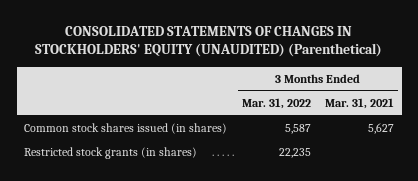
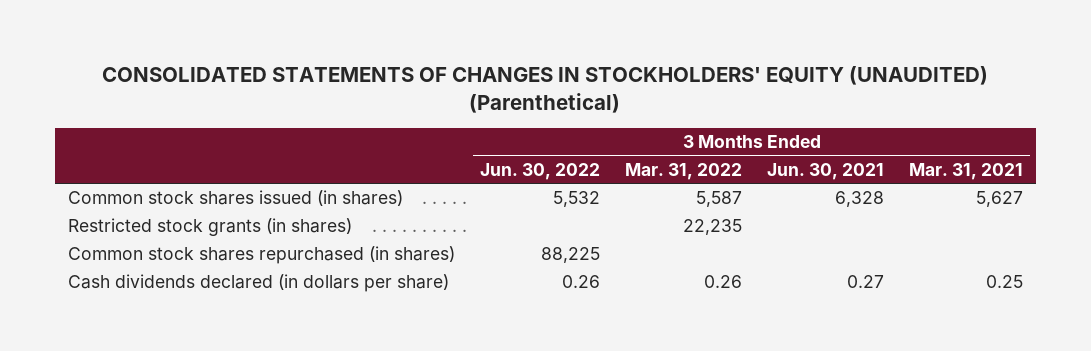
- | 3 Months Ended Mar. 31, 2022 | 3 Months Ended Mar. 31, 2021
+ | 3 Months Ended Jun. 30, 2022 | 3 Months Ended Mar. 31, 2022 | 3 Months Ended Jun. 30, 2021 | 3 Months Ended Mar. 31, 2021
+ Common stock shares repurchased (in shares) | 88,225 | | |
+ Cash dividends declared (in dollars per share) | 0.26 | 0.26 | 0.27 | 0.25

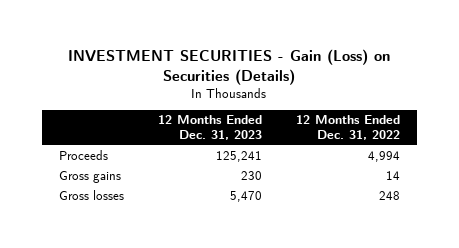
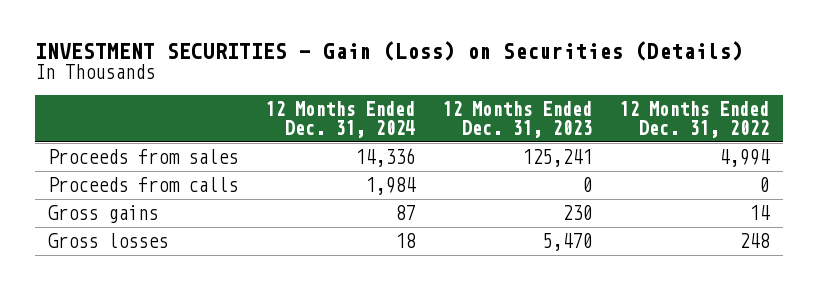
- | 12 Months Ended Dec. 31, 2023 | 12 Months Ended Dec. 31, 2022
+ | 12 Months Ended Dec. 31, 2024 | 12 Months Ended Dec. 31, 2023 | 12 Months Ended Dec. 31, 2022
- Proceeds | 125,241 | 4,994
+ Proceeds from sales | 14,336 | 125,241 | 4,994
+ Proceeds from calls | 1,984 | 0 | 0

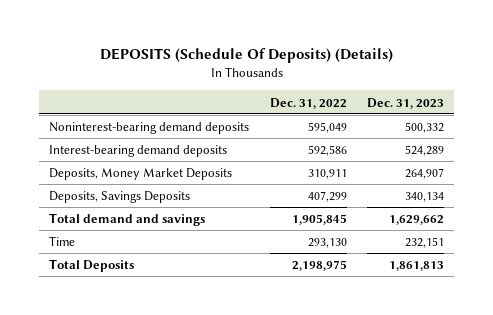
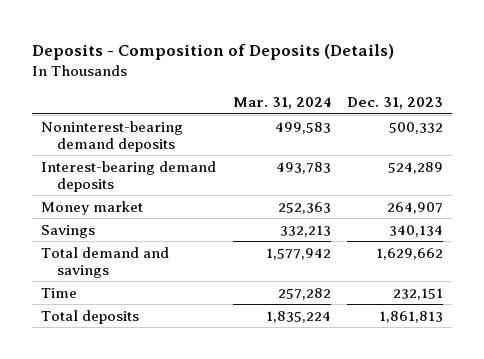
- DEPOSITS (Schedule Of Deposits) (Details)
+ Deposits - Composition of Deposits (Details)
- | Dec. 31, 2022 | Dec. 31, 2023
+ | Mar. 31, 2024 | Dec. 31, 2023
- Deposits, Money Market Deposits | 310,911 | 264,907
- Deposits, Savings Deposits | 407,299 | 340,134
+ Money market | 252,363 | 264,907
+ Savings | 332,213 | 340,134
- Total Deposits | 2,198,975 | 1,861,813
+ Total deposits | 1,835,224 | 1,861,813

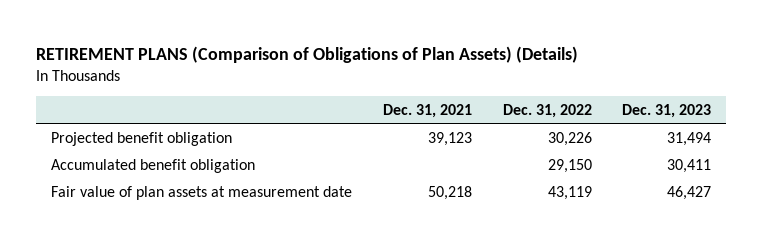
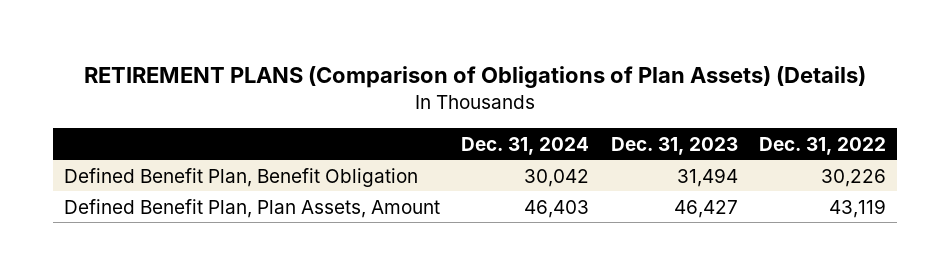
- | Dec. 31, 2021 | Dec. 31, 2022 | Dec. 31, 2023
+ | Dec. 31, 2024 | Dec. 31, 2023 | Dec. 31, 2022
- Projected benefit obligation | 39,123 | 30,226 | 31,494
- Accumulated benefit obligation | | 29,150 | 30,411
- Fair value of plan assets at measurement date | 50,218 | 43,119 | 46,427
+ Defined Benefit Plan, Benefit Obligation | 30,042 | 31,494 | 30,226
+ Defined Benefit Plan, Plan Assets, Amount | 46,403 | 46,427 | 43,119

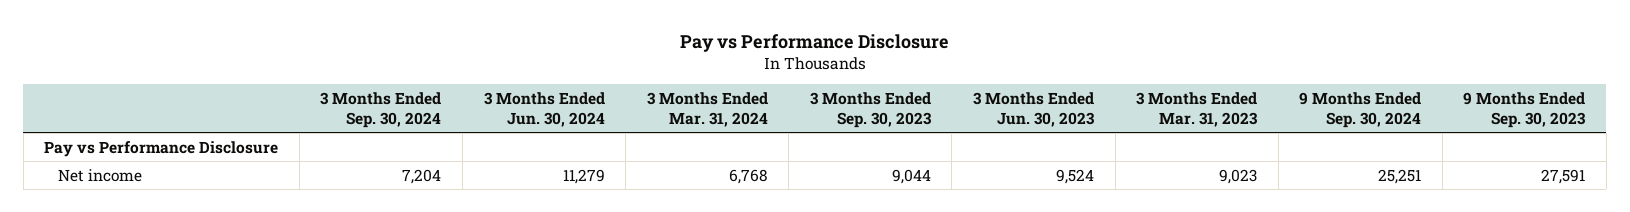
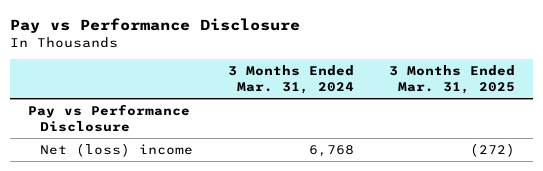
- | 3 Months Ended Sep. 30, 2024 | 3 Months Ended Jun. 30, 2024 | 3 Months Ended Mar. 31, 2024 | 3 Months Ended Sep. 30, 2023 | 3 Months Ended Jun. 30, 2023 | 3 Months Ended Mar. 31, 2023 | 9 Months Ended Sep. 30, 2024 | 9 Months Ended Sep. 30, 2023
+ | 3 Months Ended Mar. 31, 2024 | 3 Months Ended Mar. 31, 2025
- Net income | 7,204 | 11,279 | 6,768 | 9,044 | 9,524 | 9,023 | 25,251 | 27,591
+ Net (loss) income | 6,768 | (272)

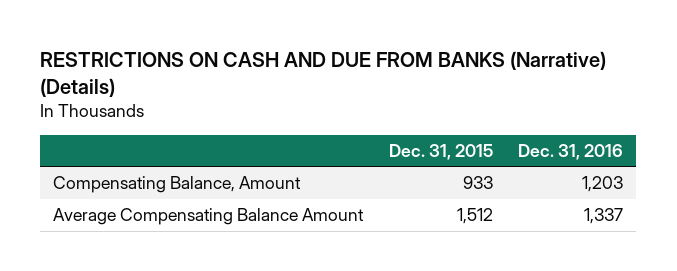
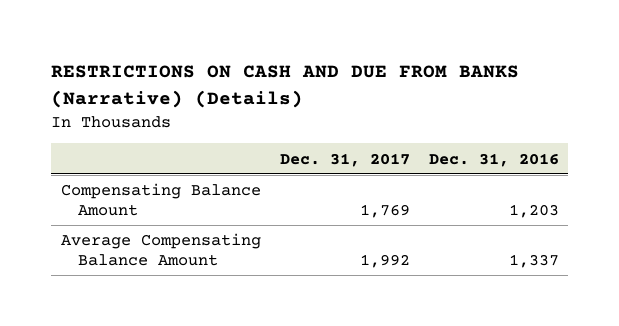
- | Dec. 31, 2015 | Dec. 31, 2016
+ | Dec. 31, 2017 | Dec. 31, 2016
- Compensating Balance, Amount | 933 | 1,203
+ Compensating Balance Amount | 1,769 | 1,203

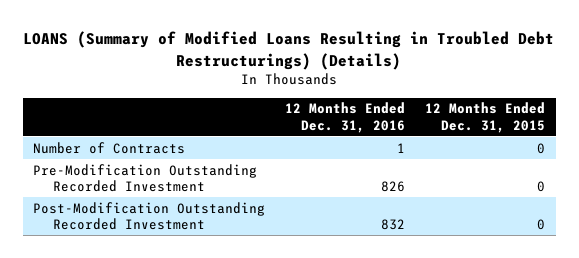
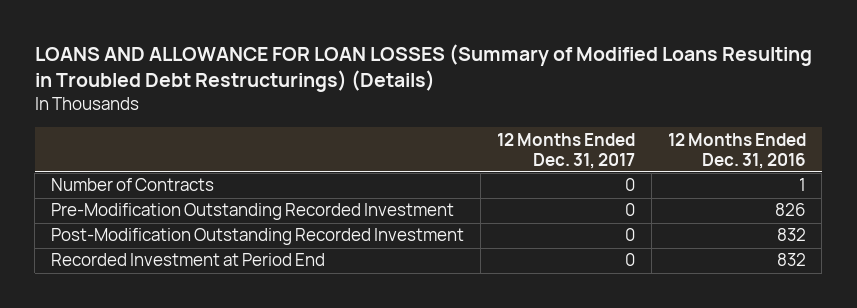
- LOANS (Summary of Modified Loans Resulting in Troubled Debt Restructurings) (Details)
+ LOANS AND ALLOWANCE FOR LOAN LOSSES (Summary of Modified Loans Resulting in Troubled Debt Restructurings) (Details)
- | 12 Months Ended Dec. 31, 2016 | 12 Months Ended Dec. 31, 2015
+ | 12 Months Ended Dec. 31, 2017 | 12 Months Ended Dec. 31, 2016
+ Recorded Investment at Period End | 0 | 832

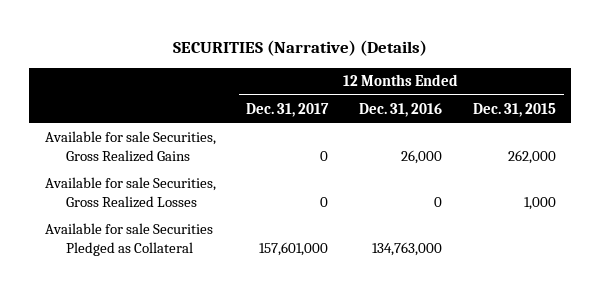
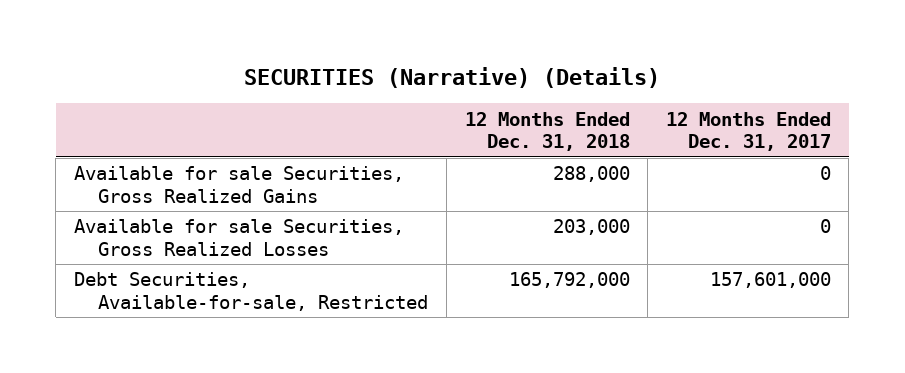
- | 12 Months Ended Dec. 31, 2017 | 12 Months Ended Dec. 31, 2016 | 12 Months Ended Dec. 31, 2015
+ | 12 Months Ended Dec. 31, 2018 | 12 Months Ended Dec. 31, 2017
- Available for sale Securities Pledged as Collateral | 157,601,000 | 134,763,000 |
+ Debt Securities, Available-for-sale, Restricted | 165,792,000 | 157,601,000

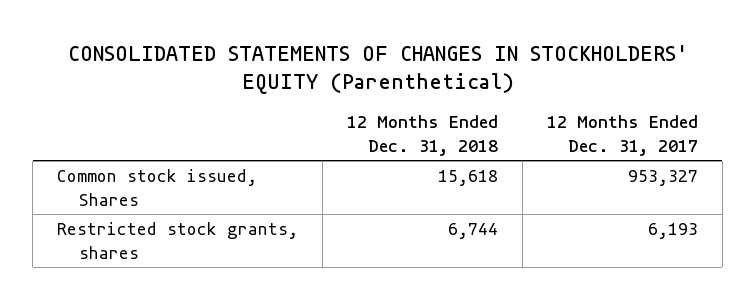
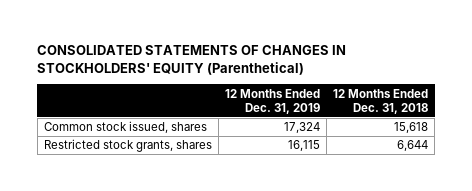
- | 12 Months Ended Dec. 31, 2018 | 12 Months Ended Dec. 31, 2017
+ | 12 Months Ended Dec. 31, 2019 | 12 Months Ended Dec. 31, 2018
- Common stock issued, Shares | 15,618 | 953,327
- Restricted stock grants, shares | 6,744 | 6,193
+ Common stock issued, shares | 17,324 | 15,618
+ Restricted stock grants, shares | 16,115 | 6,644

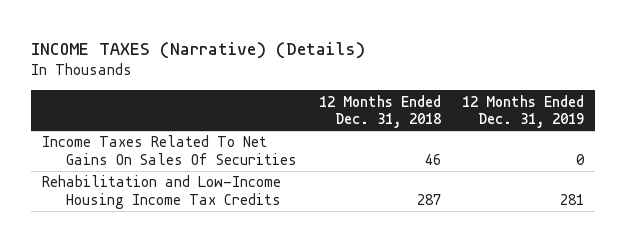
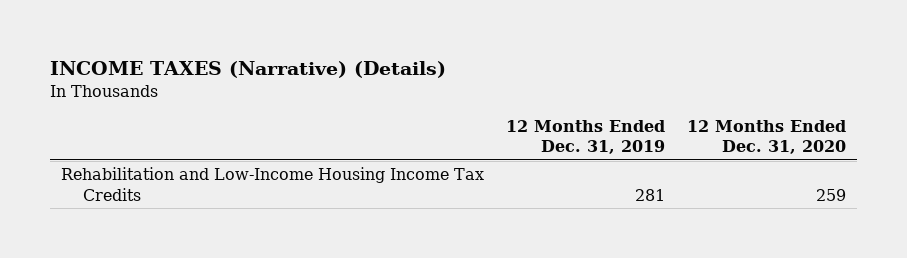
- | 12 Months Ended Dec. 31, 2018 | 12 Months Ended Dec. 31, 2019
+ | 12 Months Ended Dec. 31, 2019 | 12 Months Ended Dec. 31, 2020
- Income Taxes Related To Net Gains On Sales Of Securities | 46 | 0

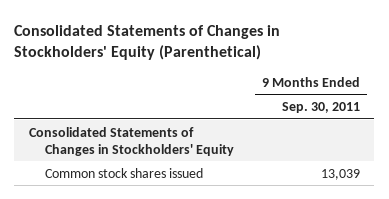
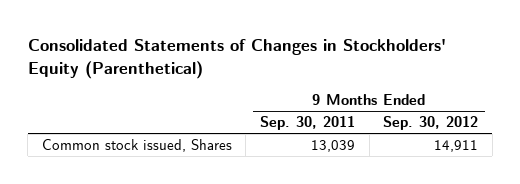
- | 9 Months Ended Sep. 30, 2011
+ | 9 Months Ended Sep. 30, 2011 | 9 Months Ended Sep. 30, 2012
- Consolidated Statements of Changes in Stockholders' Equity
- Common stock shares issued | 13,039
+ Common stock issued, Shares | 13,039 | 14,911

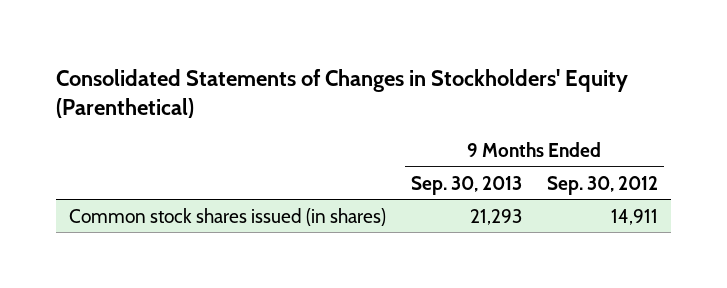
- | 9 Months Ended Sep. 30, 2011 | 9 Months Ended Sep. 30, 2012
+ | 9 Months Ended Sep. 30, 2013 | 9 Months Ended Sep. 30, 2012
- Common stock issued, Shares | 13,039 | 14,911
+ Common stock shares issued (in shares) | 21,293 | 14,911

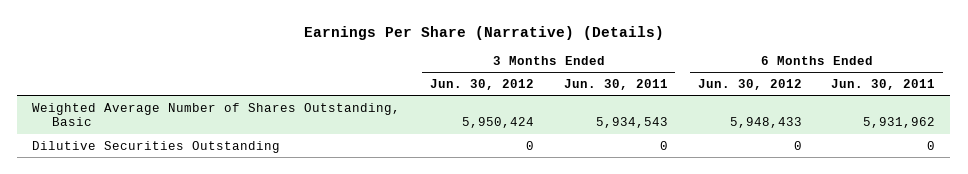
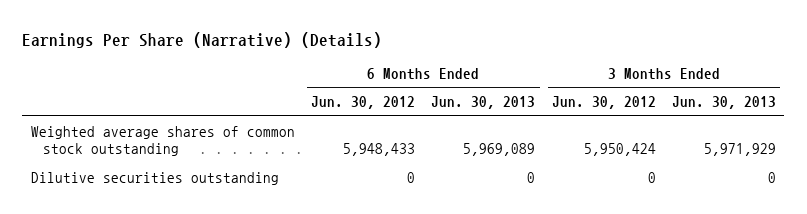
- | 3 Months Ended Jun. 30, 2012 | 3 Months Ended Jun. 30, 2011 | 6 Months Ended Jun. 30, 2012 | 6 Months Ended Jun. 30, 2011
+ | 6 Months Ended Jun. 30, 2012 | 6 Months Ended Jun. 30, 2013 | 3 Months Ended Jun. 30, 2012 | 3 Months Ended Jun. 30, 2013
- Weighted Average Number of Shares Outstanding, Basic | 5,950,424 | 5,934,543 | 5,948,433 | 5,931,962
- Dilutive Securities Outstanding | 0 | 0 | 0 | 0
+ Weighted average shares of common stock outstanding | 5,948,433 | 5,969,089 | 5,950,424 | 5,971,929
+ Dilutive securities outstanding | 0 | 0 | 0 | 0

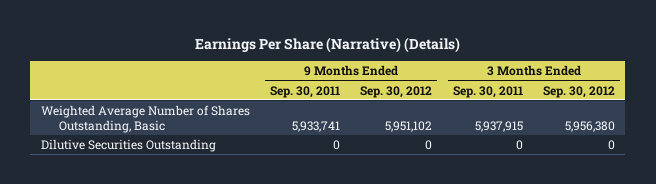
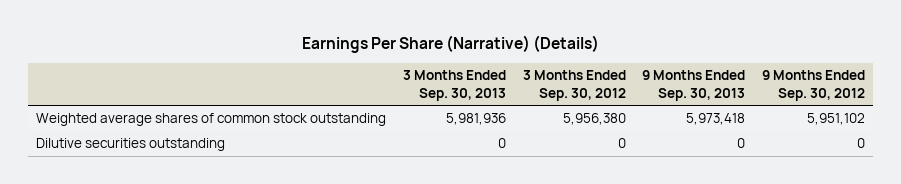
- | 9 Months Ended Sep. 30, 2011 | 9 Months Ended Sep. 30, 2012 | 3 Months Ended Sep. 30, 2011 | 3 Months Ended Sep. 30, 2012
+ | 3 Months Ended Sep. 30, 2013 | 3 Months Ended Sep. 30, 2012 | 9 Months Ended Sep. 30, 2013 | 9 Months Ended Sep. 30, 2012
- Weighted Average Number of Shares Outstanding, Basic | 5,933,741 | 5,951,102 | 5,937,915 | 5,956,380
- Dilutive Securities Outstanding | 0 | 0 | 0 | 0
+ Weighted average shares of common stock outstanding | 5,981,936 | 5,956,380 | 5,973,418 | 5,951,102
+ Dilutive securities outstanding | 0 | 0 | 0 | 0

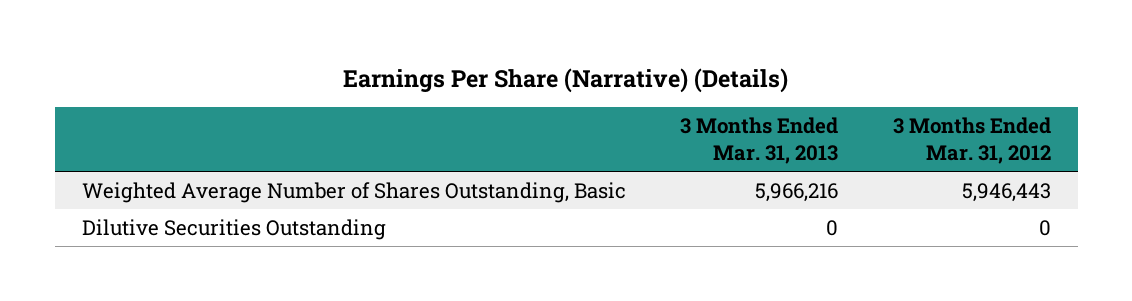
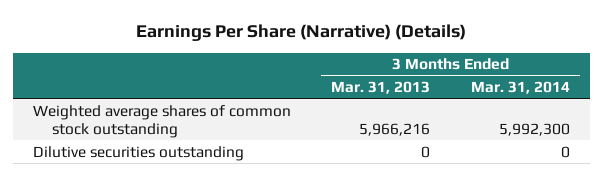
- | 3 Months Ended Mar. 31, 2013 | 3 Months Ended Mar. 31, 2012
+ | 3 Months Ended Mar. 31, 2013 | 3 Months Ended Mar. 31, 2014
- Weighted Average Number of Shares Outstanding, Basic | 5,966,216 | 5,946,443
- Dilutive Securities Outstanding | 0 | 0
+ Weighted average shares of common stock outstanding | 5,966,216 | 5,992,300
+ Dilutive securities outstanding | 0 | 0

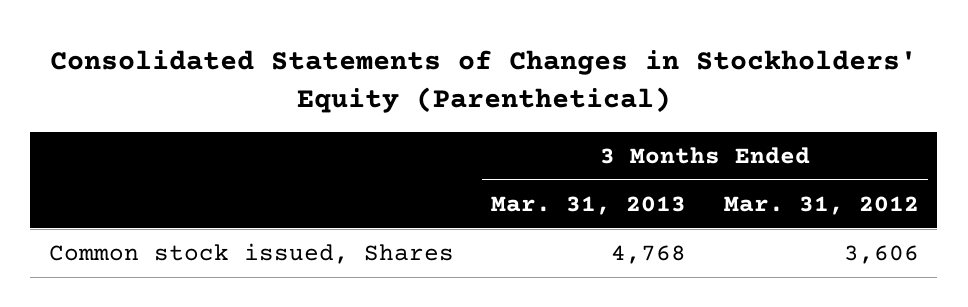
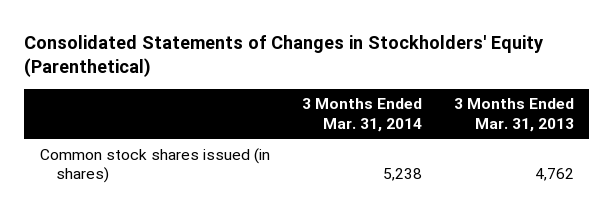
- | 3 Months Ended Mar. 31, 2013 | 3 Months Ended Mar. 31, 2012
+ | 3 Months Ended Mar. 31, 2014 | 3 Months Ended Mar. 31, 2013
- Common stock issued, Shares | 4,768 | 3,606
+ Common stock shares issued (in shares) | 5,238 | 4,762

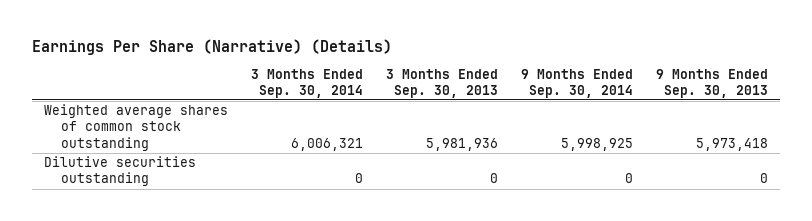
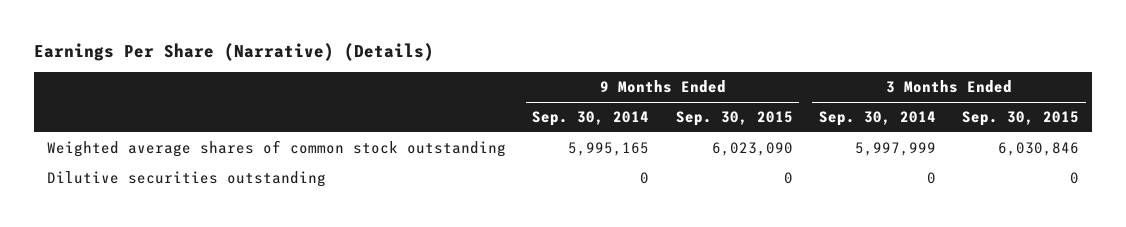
- | 3 Months Ended Sep. 30, 2014 | 3 Months Ended Sep. 30, 2013 | 9 Months Ended Sep. 30, 2014 | 9 Months Ended Sep. 30, 2013
+ | 9 Months Ended Sep. 30, 2014 | 9 Months Ended Sep. 30, 2015 | 3 Months Ended Sep. 30, 2014 | 3 Months Ended Sep. 30, 2015
- Weighted average shares of common stock outstanding | 6,006,321 | 5,981,936 | 5,998,925 | 5,973,418
+ Weighted average shares of common stock outstanding | 5,995,165 | 6,023,090 | 5,997,999 | 6,030,846

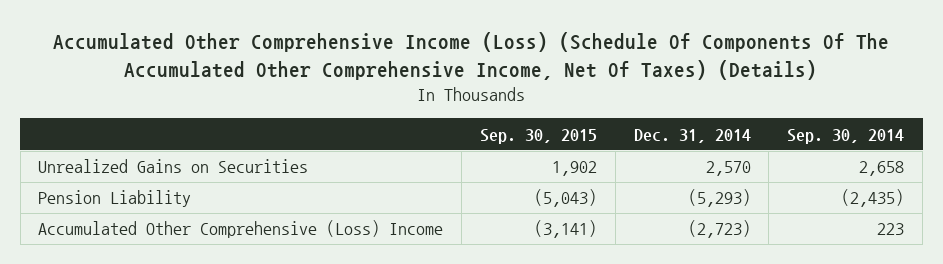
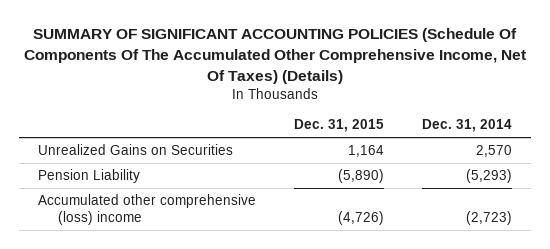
- Accumulated Other Comprehensive Income (Loss) (Schedule Of Components Of The Accumulated Other Comprehensive Income, Net Of Taxes) (Details)
+ SUMMARY OF SIGNIFICANT ACCOUNTING POLICIES (Schedule Of Components Of The Accumulated Other Comprehensive Income, Net Of Taxes) (Details)
- | Sep. 30, 2015 | Dec. 31, 2014 | Sep. 30, 2014
+ | Dec. 31, 2015 | Dec. 31, 2014
- Accumulated Other Comprehensive (Loss) Income | (3,141) | (2,723) | 223
+ Accumulated other comprehensive (loss) income | (4,726) | (2,723)

